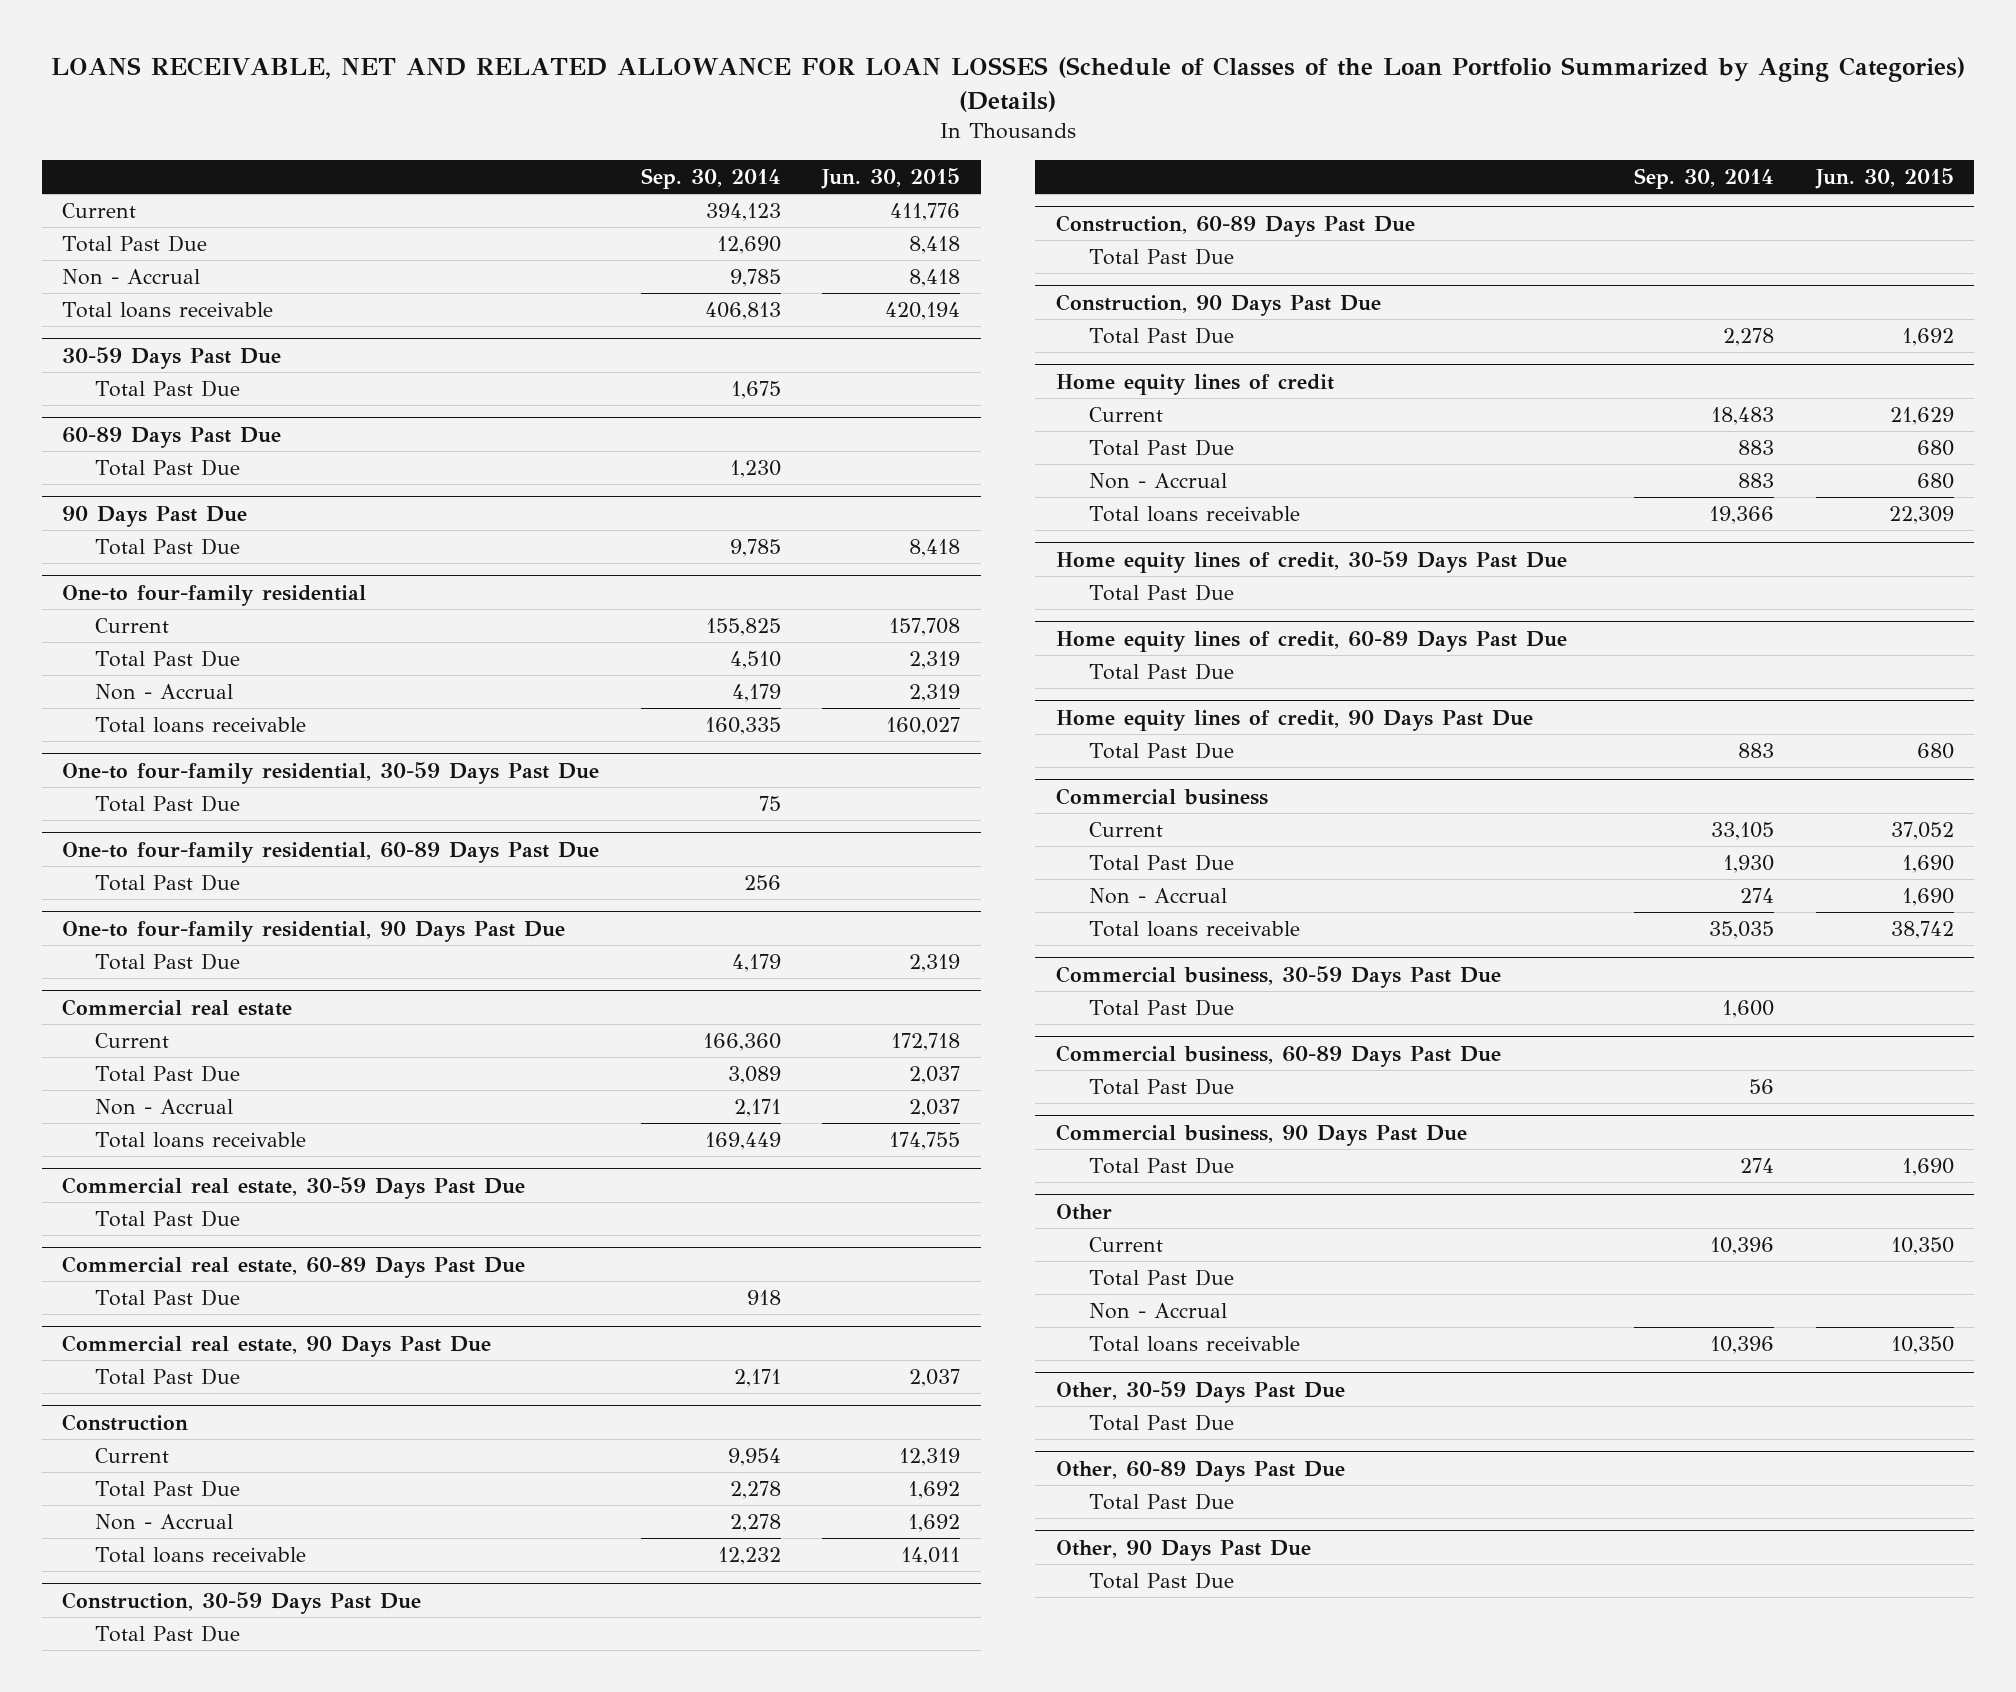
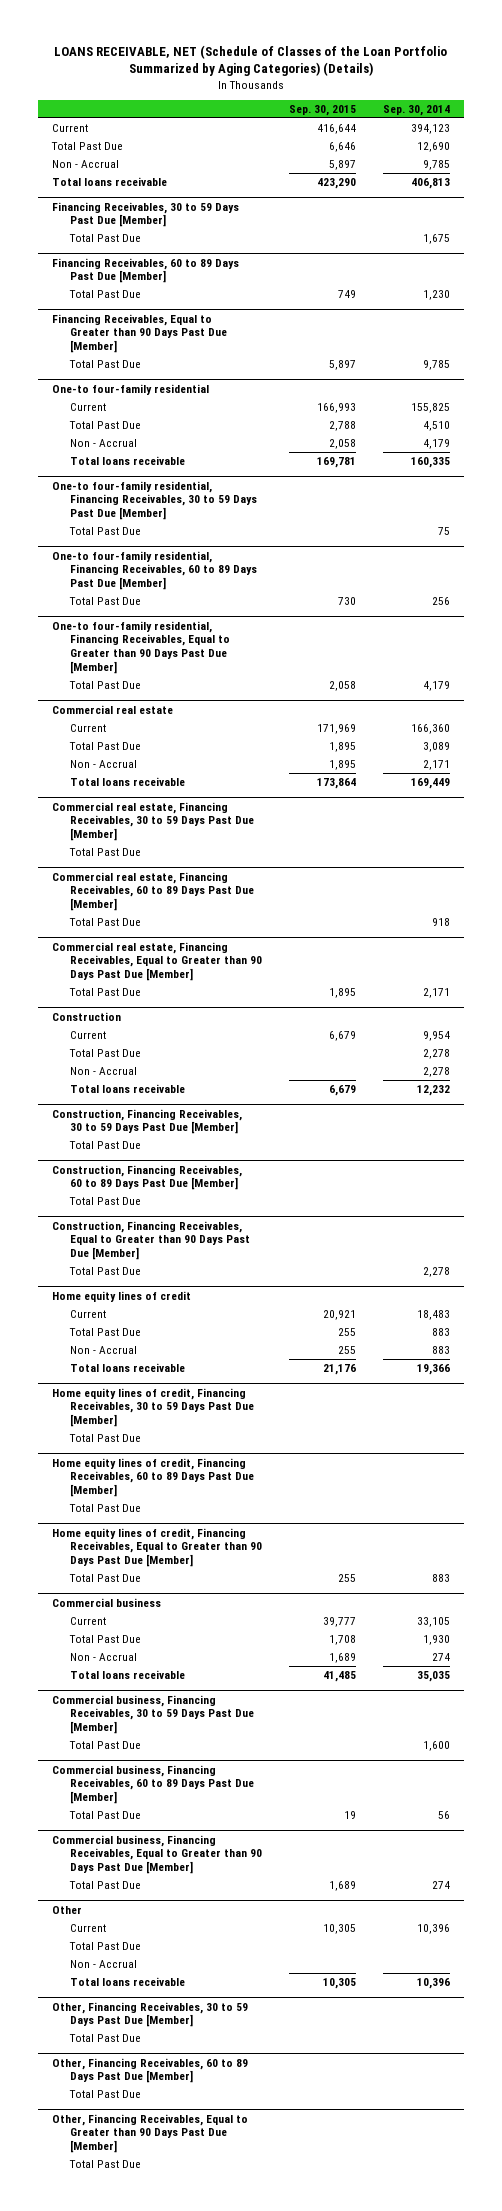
- LOANS RECEIVABLE, NET AND RELATED ALLOWANCE FOR LOAN LOSSES (Schedule of Classes of the Loan Portfolio Summarized by Aging Categories) (Details)
+ LOANS RECEIVABLE, NET (Schedule of Classes of the Loan Portfolio Summarized by Aging Categories) (Details)
- | Sep. 30, 2014 | Jun. 30, 2015
+ | Sep. 30, 2015 | Sep. 30, 2014
- 30-59 Days Past Due
+ Financing Receivables, 30 to 59 Days Past Due [Member]
- 60-89 Days Past Due
+ Financing Receivables, 60 to 89 Days Past Due [Member]
- 90 Days Past Due
+ Financing Receivables, Equal to Greater than 90 Days Past Due [Member]
- One-to four-family residential, 30-59 Days Past Due
+ One-to four-family residential, Financing Receivables, 30 to 59 Days Past Due [Member]
- One-to four-family residential, 60-89 Days Past Due
+ One-to four-family residential, Financing Receivables, 60 to 89 Days Past Due [Member]
- One-to four-family residential, 90 Days Past Due
+ One-to four-family residential, Financing Receivables, Equal to Greater than 90 Days Past Due [Member]
- Commercial real estate, 30-59 Days Past Due
+ Commercial real estate, Financing Receivables, 30 to 59 Days Past Due [Member]
- Commercial real estate, 60-89 Days Past Due
+ Commercial real estate, Financing Receivables, 60 to 89 Days Past Due [Member]
- Commercial real estate, 90 Days Past Due
+ Commercial real estate, Financing Receivables, Equal to Greater than 90 Days Past Due [Member]
- Construction, 30-59 Days Past Due
+ Construction, Financing Receivables, 30 to 59 Days Past Due [Member]
- Construction, 60-89 Days Past Due
+ Construction, Financing Receivables, 60 to 89 Days Past Due [Member]
- Construction, 90 Days Past Due
+ Construction, Financing Receivables, Equal to Greater than 90 Days Past Due [Member]
- Home equity lines of credit, 30-59 Days Past Due
+ Home equity lines of credit, Financing Receivables, 30 to 59 Days Past Due [Member]
- Home equity lines of credit, 60-89 Days Past Due
+ Home equity lines of credit, Financing Receivables, 60 to 89 Days Past Due [Member]
- Home equity lines of credit, 90 Days Past Due
+ Home equity lines of credit, Financing Receivables, Equal to Greater than 90 Days Past Due [Member]
- Commercial business, 30-59 Days Past Due
+ Commercial business, Financing Receivables, 30 to 59 Days Past Due [Member]
- Commercial business, 60-89 Days Past Due
+ Commercial business, Financing Receivables, 60 to 89 Days Past Due [Member]
- Commercial business, 90 Days Past Due
+ Commercial business, Financing Receivables, Equal to Greater than 90 Days Past Due [Member]
- Other, 30-59 Days Past Due
+ Other, Financing Receivables, 30 to 59 Days Past Due [Member]
- Other, 60-89 Days Past Due
+ Other, Financing Receivables, 60 to 89 Days Past Due [Member]
- Other, 90 Days Past Due
+ Other, Financing Receivables, Equal to Greater than 90 Days Past Due [Member]

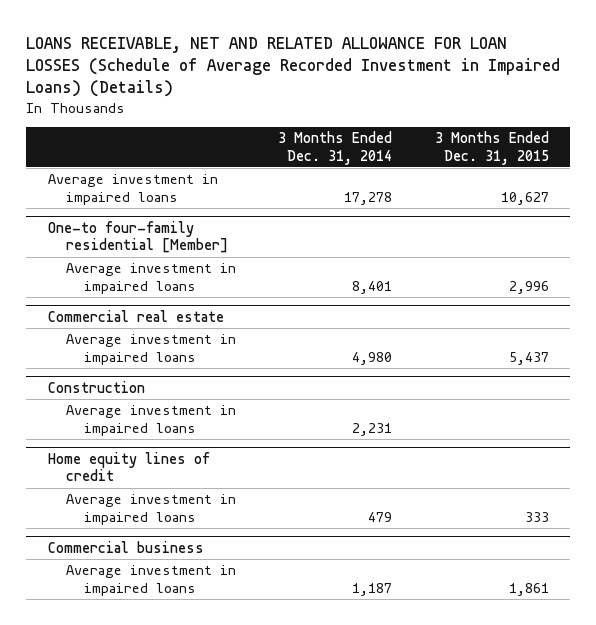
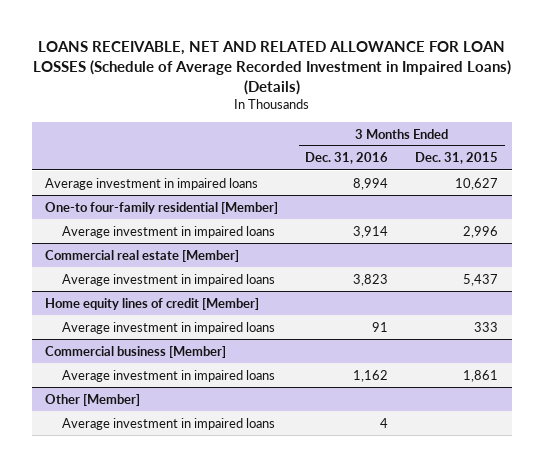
- | 3 Months Ended Dec. 31, 2014 | 3 Months Ended Dec. 31, 2015
+ | 3 Months Ended Dec. 31, 2016 | 3 Months Ended Dec. 31, 2015
- Commercial real estate
+ Commercial real estate [Member]
- Construction
- Average investment in impaired loans | 2,231 |
- Home equity lines of credit
+ Home equity lines of credit [Member]
- Commercial business
+ Commercial business [Member]
+ Other [Member]
+ Average investment in impaired loans | 4 |

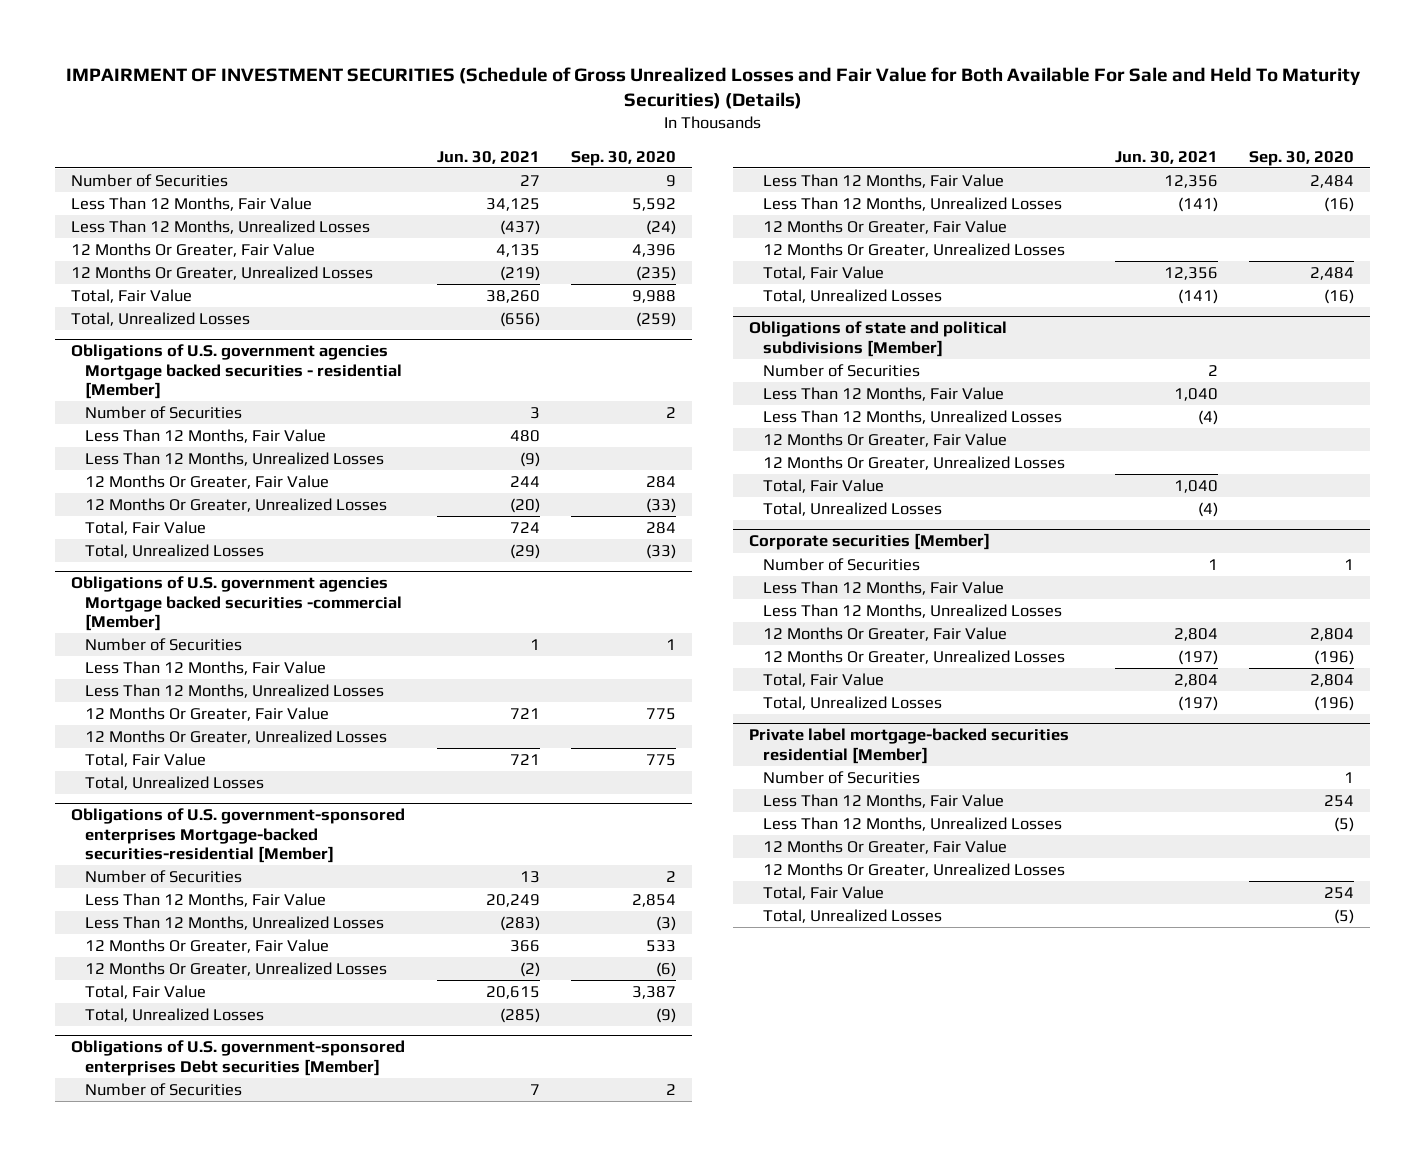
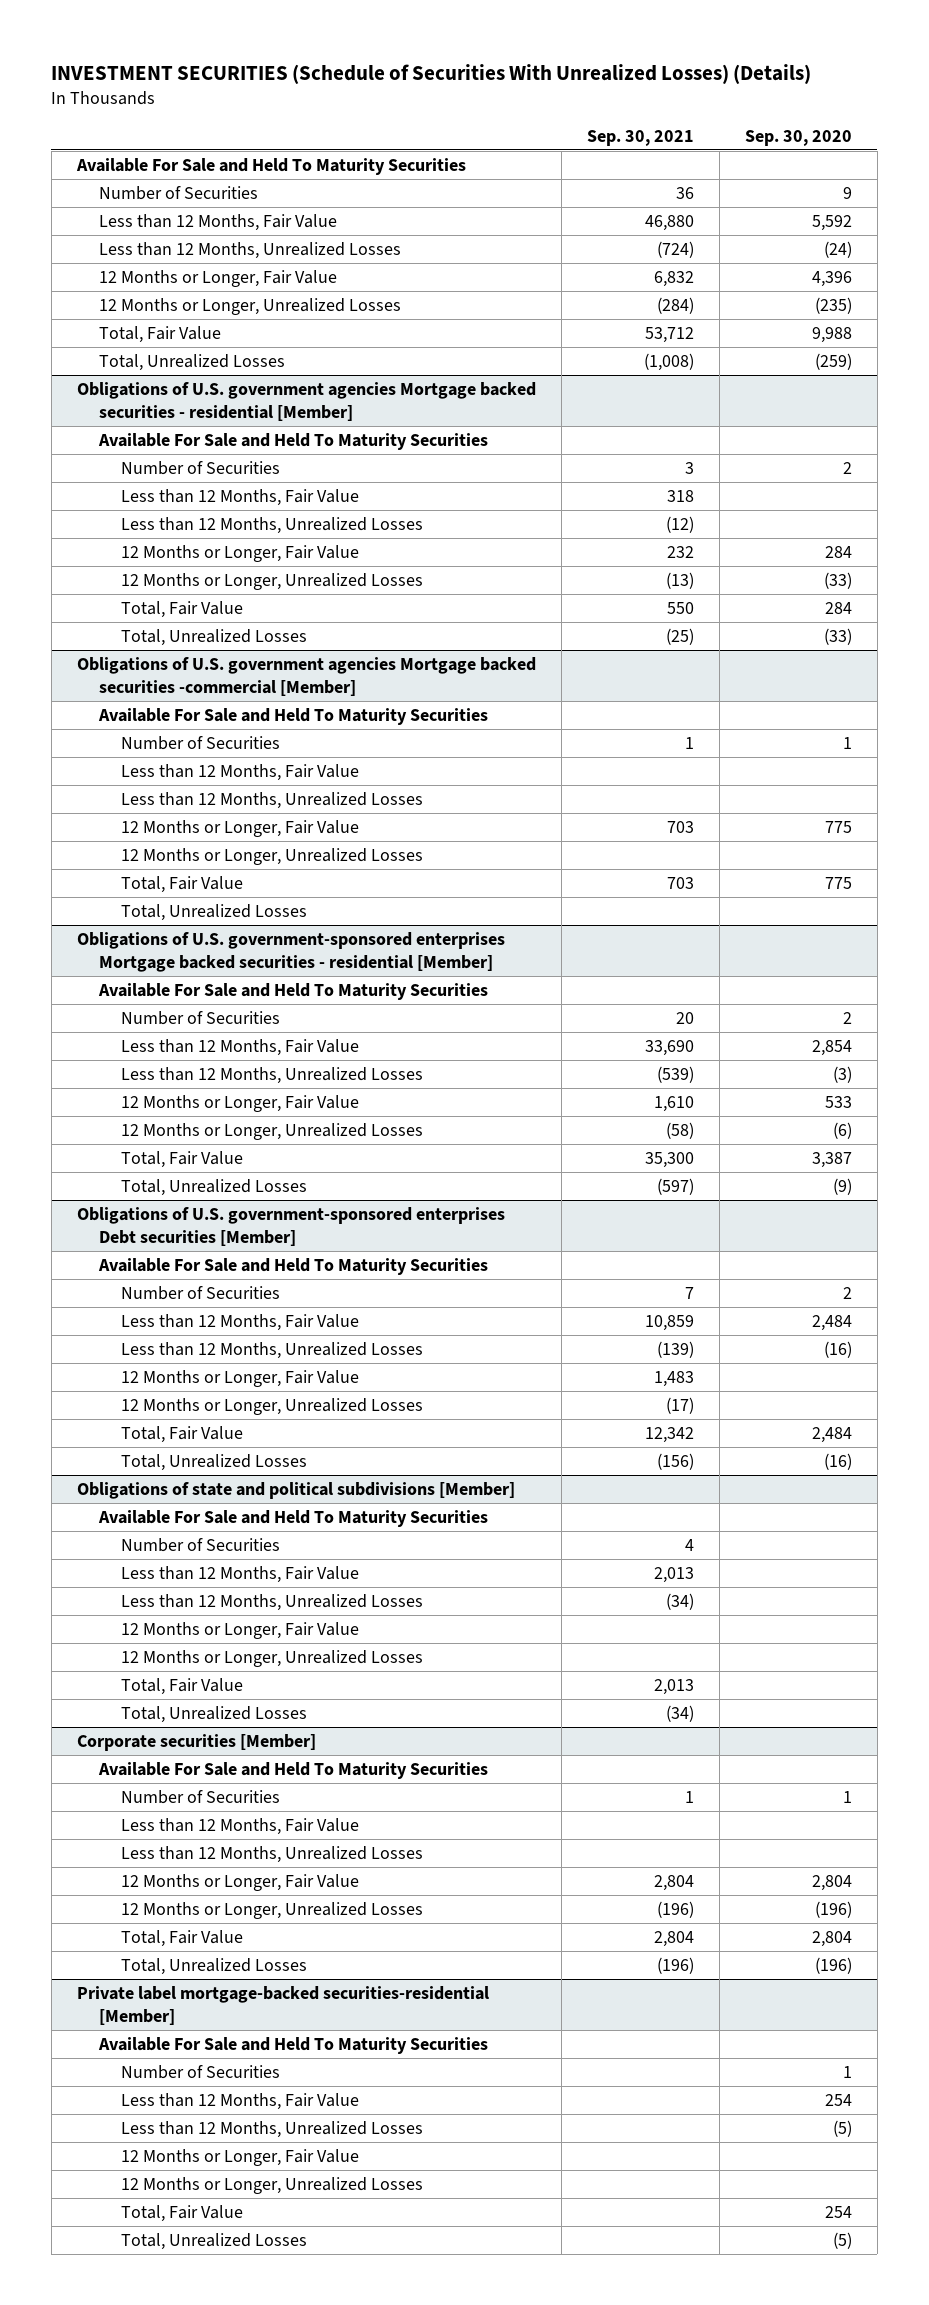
- IMPAIRMENT OF INVESTMENT SECURITIES (Schedule of Gross Unrealized Losses and Fair Value for Both Available For Sale and Held To Maturity Securities) (Details)
+ INVESTMENT SECURITIES (Schedule of Securities With Unrealized Losses) (Details)
- | Jun. 30, 2021 | Sep. 30, 2020
+ | Sep. 30, 2021 | Sep. 30, 2020
+ Available For Sale and Held To Maturity Securities
- Less Than 12 Months, Fair Value | 34,125 | 5,592
- Less Than 12 Months, Unrealized Losses | (437) | (24)
- 12 Months Or Greater, Fair Value | 4,135 | 4,396
- 12 Months Or Greater, Unrealized Losses | (219) | (235)
+ Less than 12 Months, Fair Value | 46,880 | 5,592
+ Less than 12 Months, Unrealized Losses | (724) | (24)
+ 12 Months or Longer, Fair Value | 6,832 | 4,396
+ 12 Months or Longer, Unrealized Losses | (284) | (235)
@ Obligations of U.S. government agencies Mortgage backed securities - residential [Member]
+ Available For Sale and Held To Maturity Securities
- Less Than 12 Months, Fair Value | 480 |
- Less Than 12 Months, Unrealized Losses | (9) |
- 12 Months Or Greater, Fair Value | 244 | 284
- 12 Months Or Greater, Unrealized Losses | (20) | (33)
+ Less than 12 Months, Fair Value | 318 |
+ Less than 12 Months, Unrealized Losses | (12) |
+ 12 Months or Longer, Fair Value | 232 | 284
+ 12 Months or Longer, Unrealized Losses | (13) | (33)
@ Obligations of U.S. government agencies Mortgage backed securities -commercial [Member]
+ Available For Sale and Held To Maturity Securities
- Less Than 12 Months, Fair Value
- Less Than 12 Months, Unrealized Losses
- 12 Months Or Greater, Fair Value | 721 | 775
- 12 Months Or Greater, Unrealized Losses
+ Less than 12 Months, Fair Value
+ Less than 12 Months, Unrealized Losses
+ 12 Months or Longer, Fair Value | 703 | 775
+ 12 Months or Longer, Unrealized Losses
- Obligations of U.S. government-sponsored enterprises Mortgage-backed securities-residential [Member]
+ Obligations of U.S. government-sponsored enterprises Mortgage backed securities - residential [Member]
+ Available For Sale and Held To Maturity Securities
- Less Than 12 Months, Fair Value | 20,249 | 2,854
- Less Than 12 Months, Unrealized Losses | (283) | (3)
- 12 Months Or Greater, Fair Value | 366 | 533
- 12 Months Or Greater, Unrealized Losses | (2) | (6)
+ Less than 12 Months, Fair Value | 33,690 | 2,854
+ Less than 12 Months, Unrealized Losses | (539) | (3)
+ 12 Months or Longer, Fair Value | 1,610 | 533
+ 12 Months or Longer, Unrealized Losses | (58) | (6)
@ Obligations of U.S. government-sponsored enterprises Debt securities [Member]
+ Available For Sale and Held To Maturity Securities
- Less Than 12 Months, Fair Value | 12,356 | 2,484
- Less Than 12 Months, Unrealized Losses | (141) | (16)
- 12 Months Or Greater, Fair Value
- 12 Months Or Greater, Unrealized Losses
+ Less than 12 Months, Fair Value | 10,859 | 2,484
+ Less than 12 Months, Unrealized Losses | (139) | (16)
+ 12 Months or Longer, Fair Value | 1,483 |
+ 12 Months or Longer, Unrealized Losses | (17) |
@ Obligations of state and political subdivisions [Member]
+ Available For Sale and Held To Maturity Securities
- Less Than 12 Months, Fair Value | 1,040 |
- Less Than 12 Months, Unrealized Losses | (4) |
- 12 Months Or Greater, Fair Value
- 12 Months Or Greater, Unrealized Losses
+ Less than 12 Months, Fair Value | 2,013 |
+ Less than 12 Months, Unrealized Losses | (34) |
+ 12 Months or Longer, Fair Value
+ 12 Months or Longer, Unrealized Losses
@ Corporate securities [Member]
+ Available For Sale and Held To Maturity Securities
- Less Than 12 Months, Fair Value
- Less Than 12 Months, Unrealized Losses
- 12 Months Or Greater, Fair Value | 2,804 | 2,804
- 12 Months Or Greater, Unrealized Losses | (197) | (196)
+ Less than 12 Months, Fair Value
+ Less than 12 Months, Unrealized Losses
+ 12 Months or Longer, Fair Value | 2,804 | 2,804
+ 12 Months or Longer, Unrealized Losses | (196) | (196)
- Private label mortgage-backed securities residential [Member]
+ Private label mortgage-backed securities-residential [Member]
+ Available For Sale and Held To Maturity Securities
- Less Than 12 Months, Fair Value | | 254
- Less Than 12 Months, Unrealized Losses | | (5)
- 12 Months Or Greater, Fair Value
- 12 Months Or Greater, Unrealized Losses
+ Less than 12 Months, Fair Value | | 254
+ Less than 12 Months, Unrealized Losses | | (5)
+ 12 Months or Longer, Fair Value
+ 12 Months or Longer, Unrealized Losses

